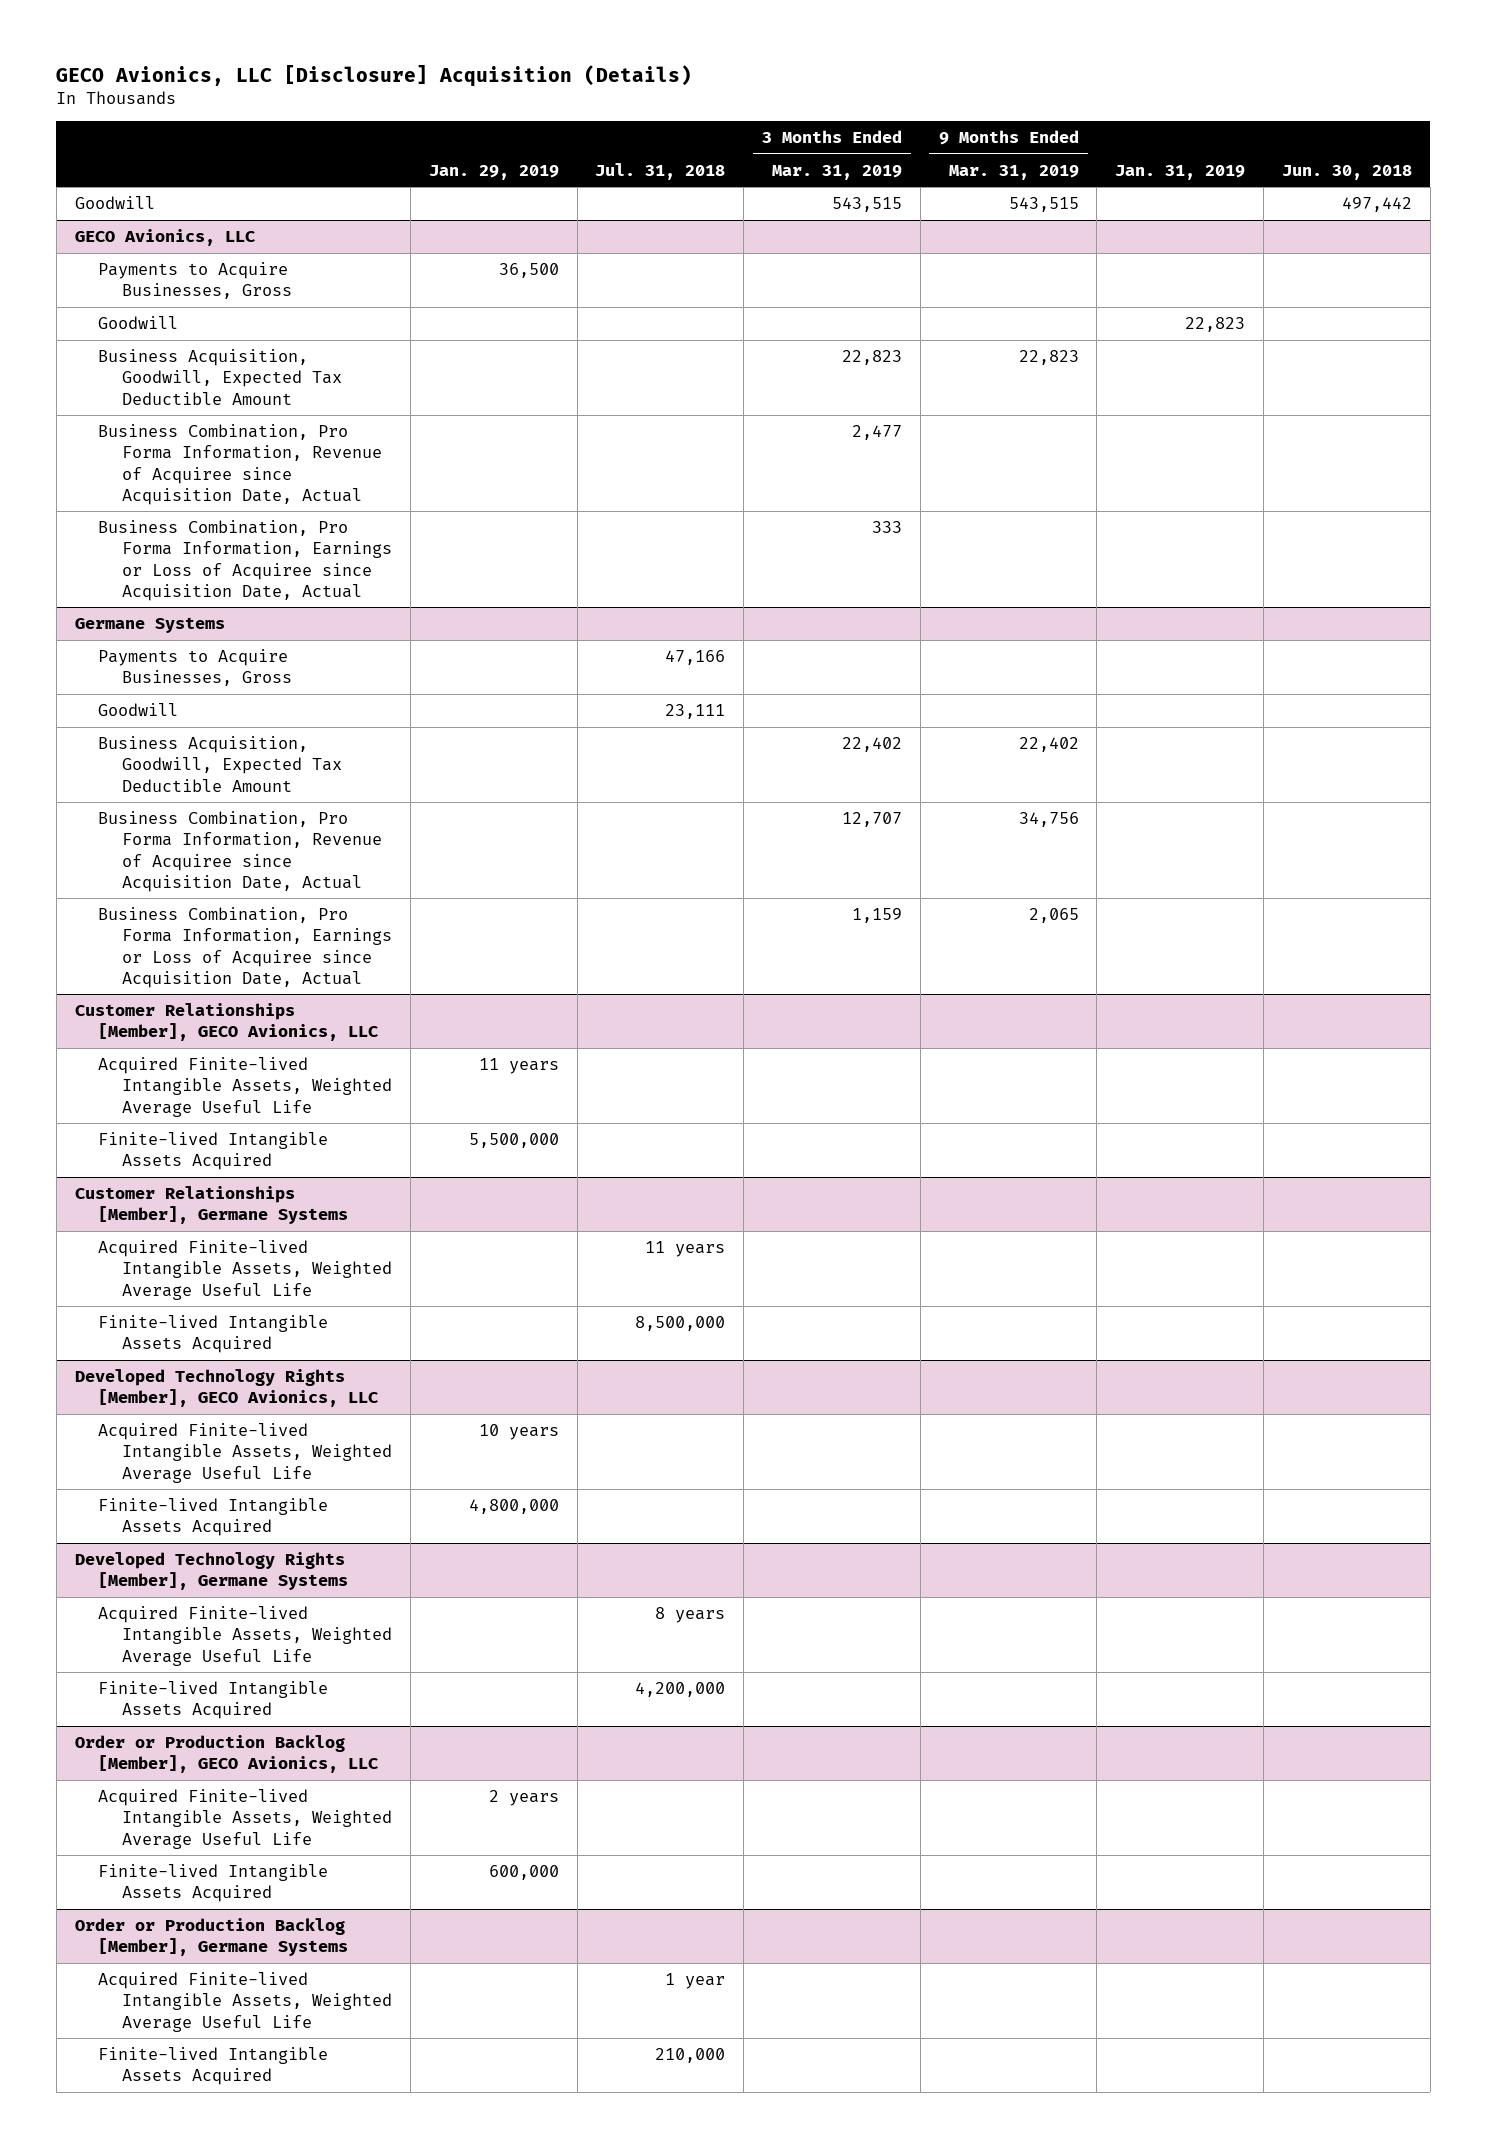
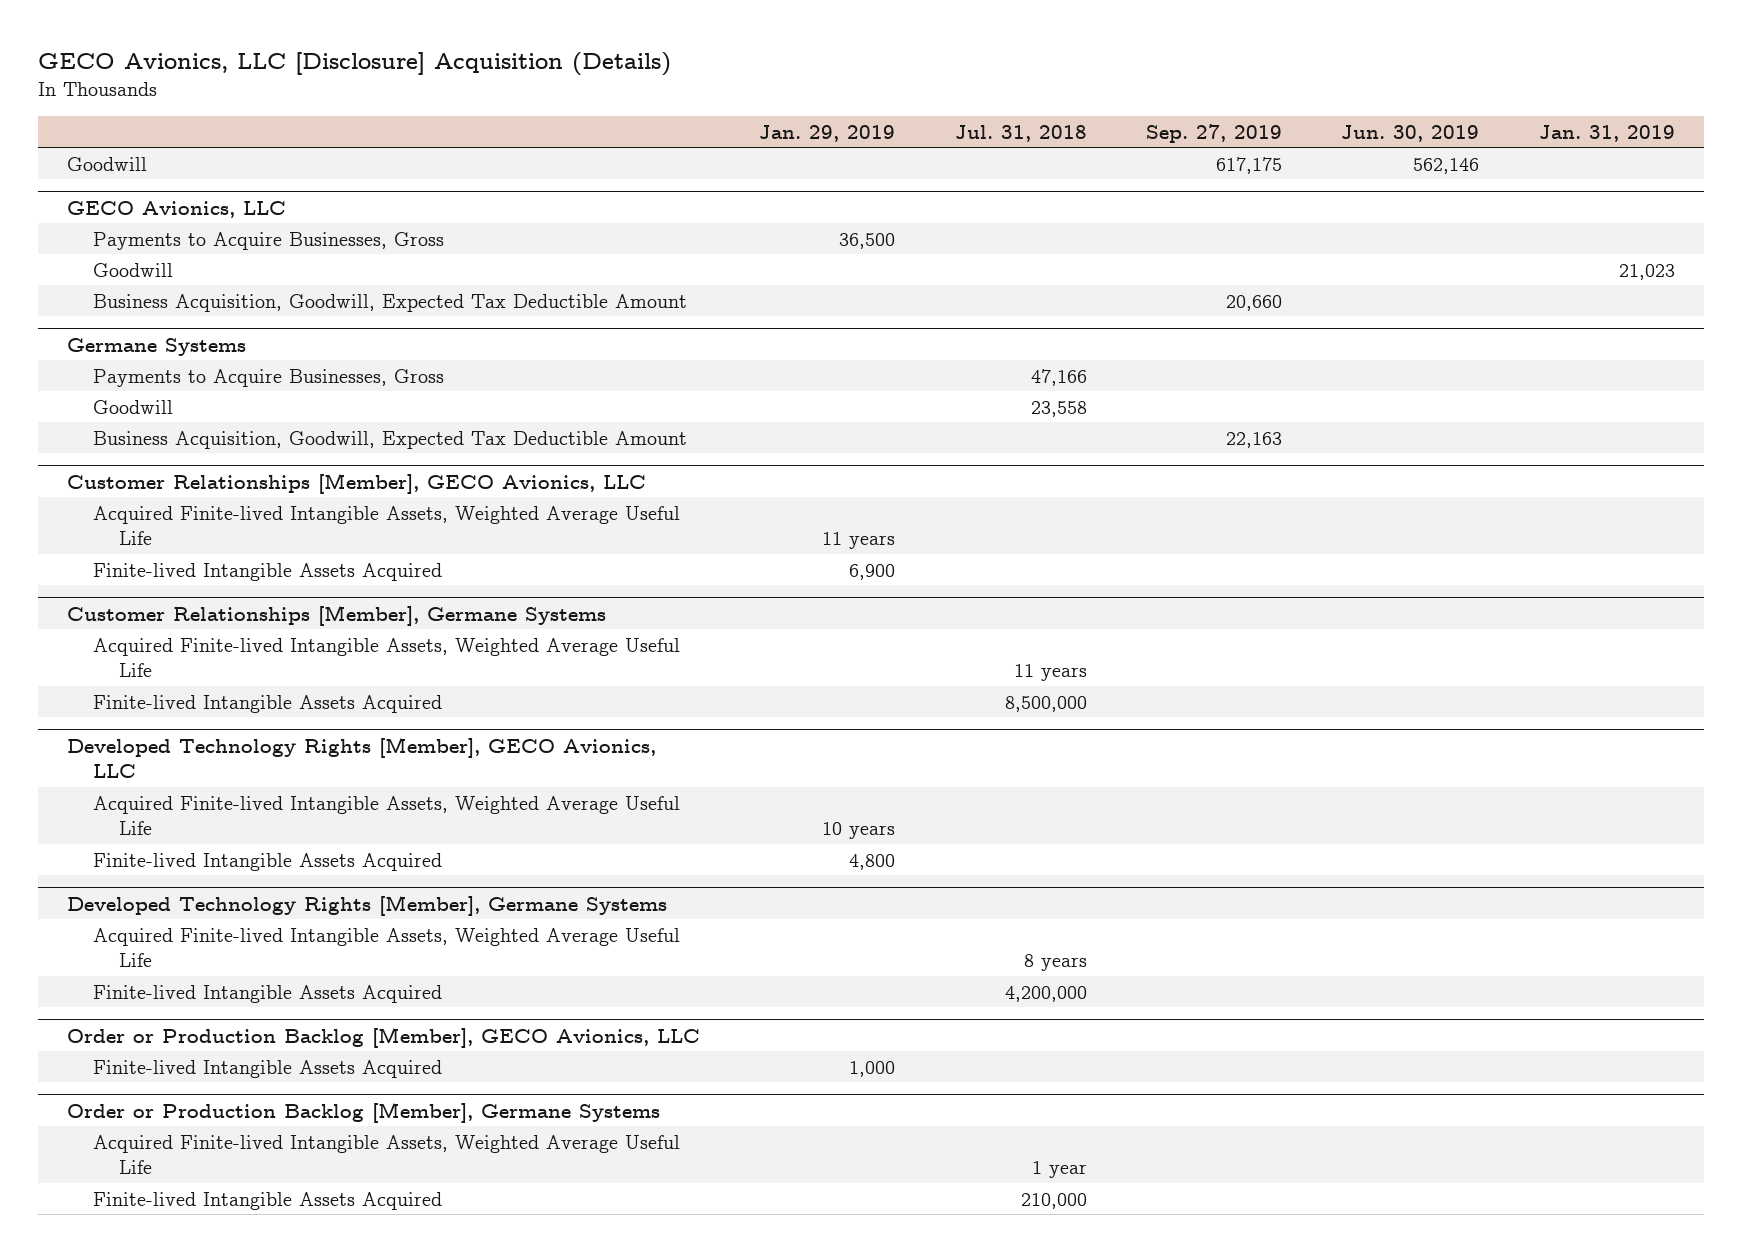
- | Jan. 29, 2019 | Jul. 31, 2018 | 3 Months Ended Mar. 31, 2019 | 9 Months Ended Mar. 31, 2019 | Jan. 31, 2019 | Jun. 30, 2018
+ | Jan. 29, 2019 | Jul. 31, 2018 | Sep. 27, 2019 | Jun. 30, 2019 | Jan. 31, 2019
@ GECO Avionics, LLC
- Goodwill | | | | | 22,823 |
+ Goodwill | | | | | 21,023
- Business Combination, Pro Forma Information, Revenue of Acquiree since Acquisition Date, Actual | | | 2,477 | | |
- Business Combination, Pro Forma Information, Earnings or Loss of Acquiree since Acquisition Date, Actual | | | 333 | | |
@ Germane Systems
- Goodwill | | 23,111 | | | |
+ Goodwill | | 23,558 | | |
- Business Combination, Pro Forma Information, Revenue of Acquiree since Acquisition Date, Actual | | | 12,707 | 34,756 | |
- Business Combination, Pro Forma Information, Earnings or Loss of Acquiree since Acquisition Date, Actual | | | 1,159 | 2,065 | |
@ Customer Relationships [Member], GECO Avionics, LLC
- Finite-lived Intangible Assets Acquired | 5,500,000 | | | | |
+ Finite-lived Intangible Assets Acquired | 6,900 | | | |
@ Developed Technology Rights [Member], GECO Avionics, LLC
- Finite-lived Intangible Assets Acquired | 4,800,000 | | | | |
+ Finite-lived Intangible Assets Acquired | 4,800 | | | |
@ Order or Production Backlog [Member], GECO Avionics, LLC
- Acquired Finite-lived Intangible Assets, Weighted Average Useful Life | 2 years | | | | |
- Finite-lived Intangible Assets Acquired | 600,000 | | | | |
+ Finite-lived Intangible Assets Acquired | 1,000 | | | |

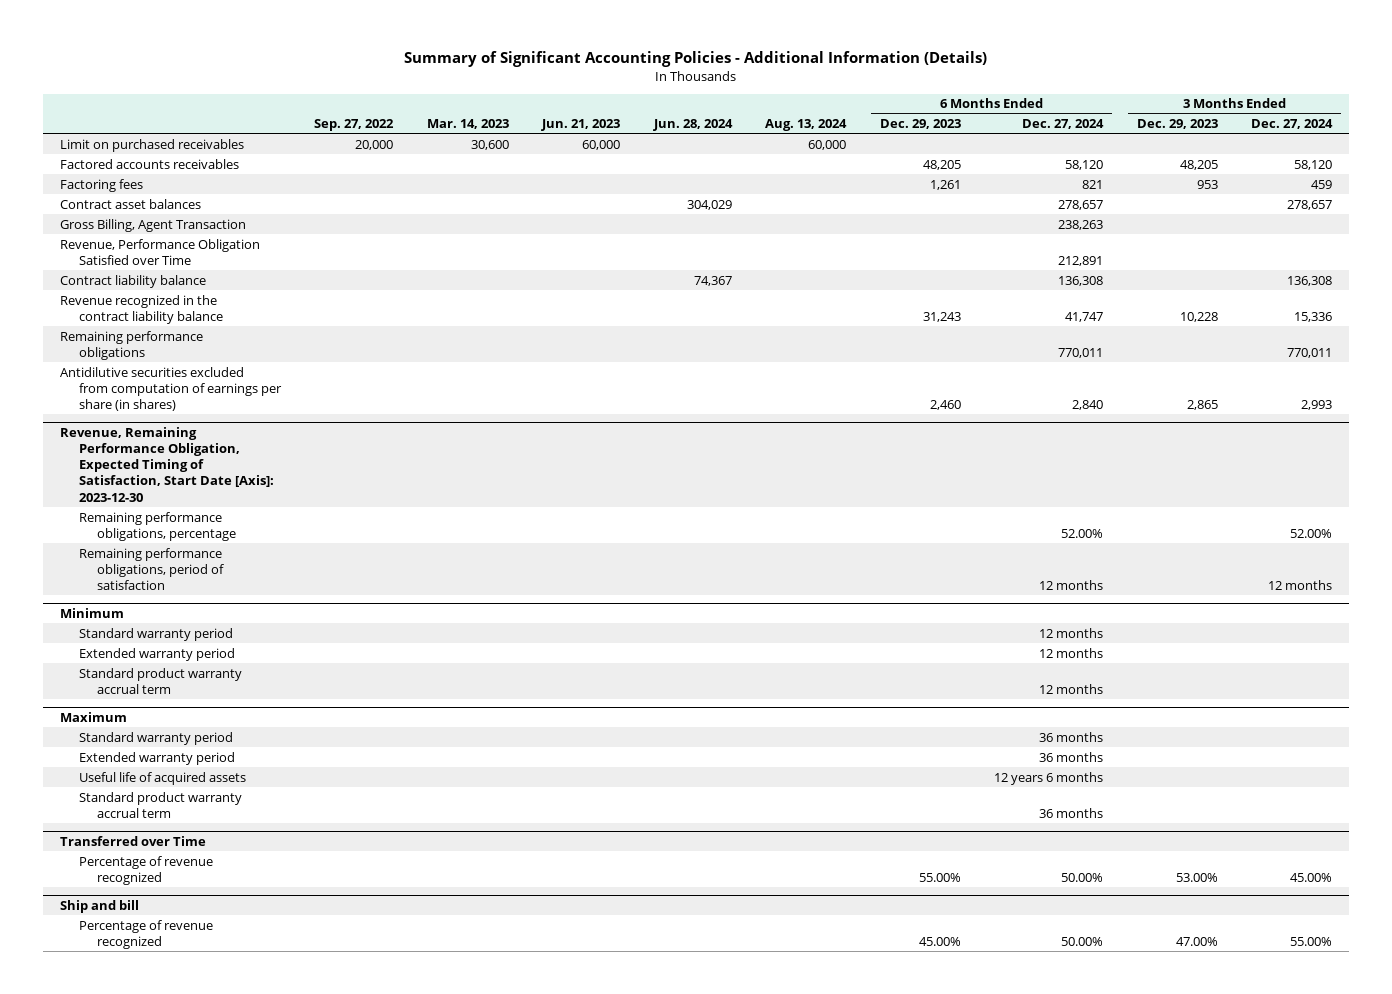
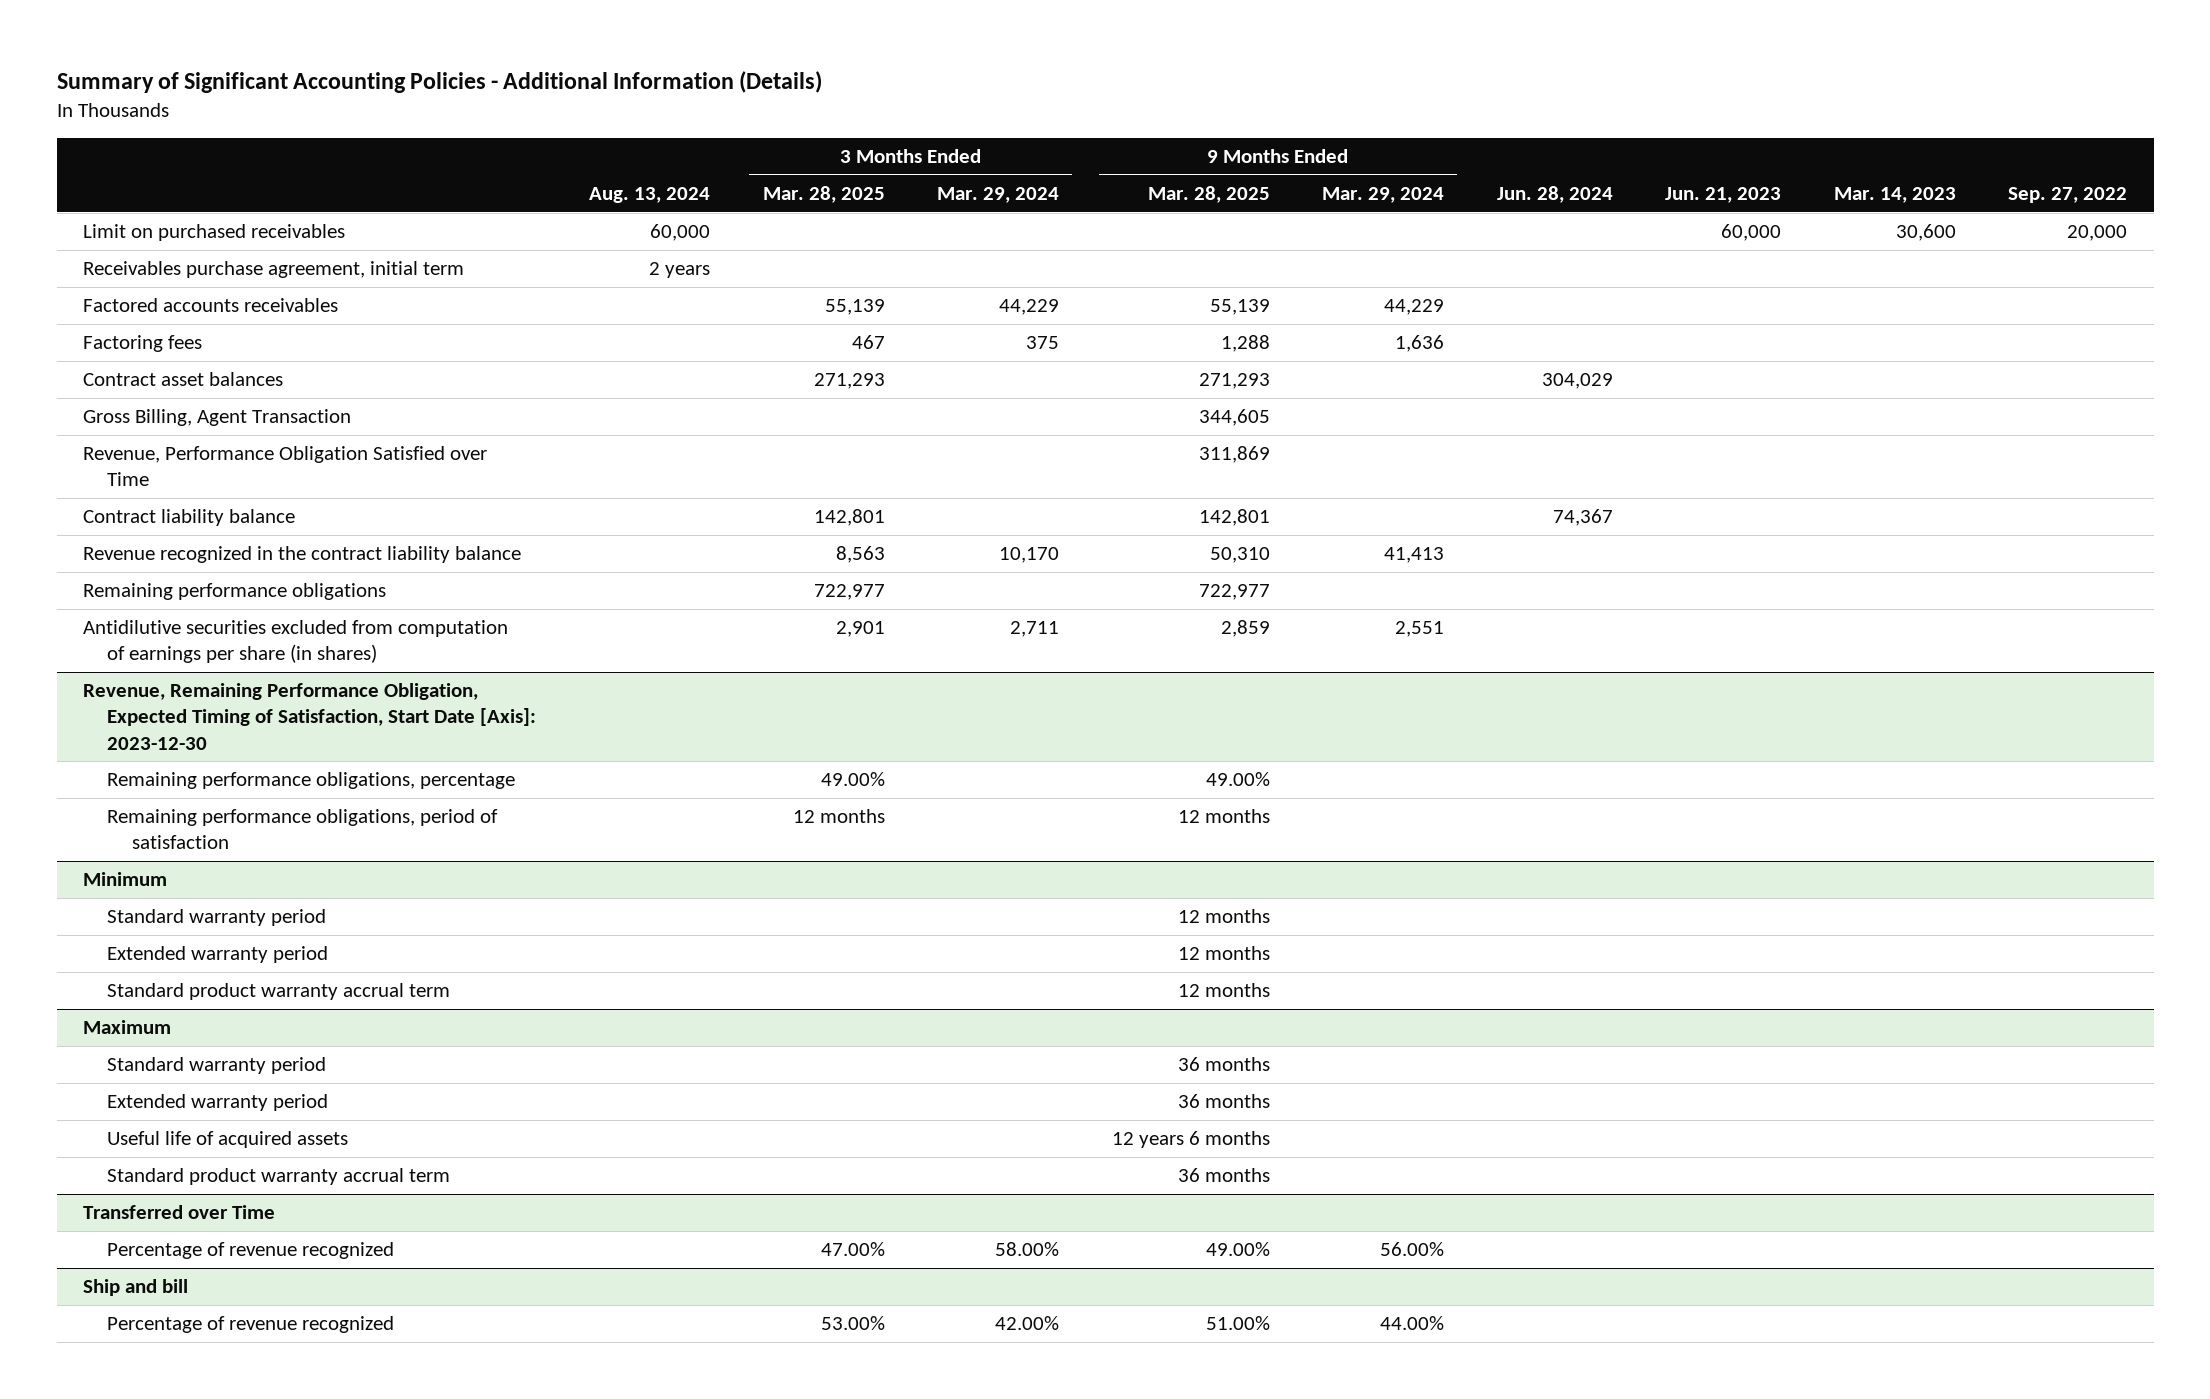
- | Sep. 27, 2022 | Mar. 14, 2023 | Jun. 21, 2023 | Jun. 28, 2024 | Aug. 13, 2024 | 6 Months Ended Dec. 29, 2023 | 6 Months Ended Dec. 27, 2024 | 3 Months Ended Dec. 29, 2023 | 3 Months Ended Dec. 27, 2024
+ | Aug. 13, 2024 | 3 Months Ended Mar. 28, 2025 | 3 Months Ended Mar. 29, 2024 | 9 Months Ended Mar. 28, 2025 | 9 Months Ended Mar. 29, 2024 | Jun. 28, 2024 | Jun. 21, 2023 | Mar. 14, 2023 | Sep. 27, 2022
+ Receivables purchase agreement, initial term | 2 years | | | | | | | |

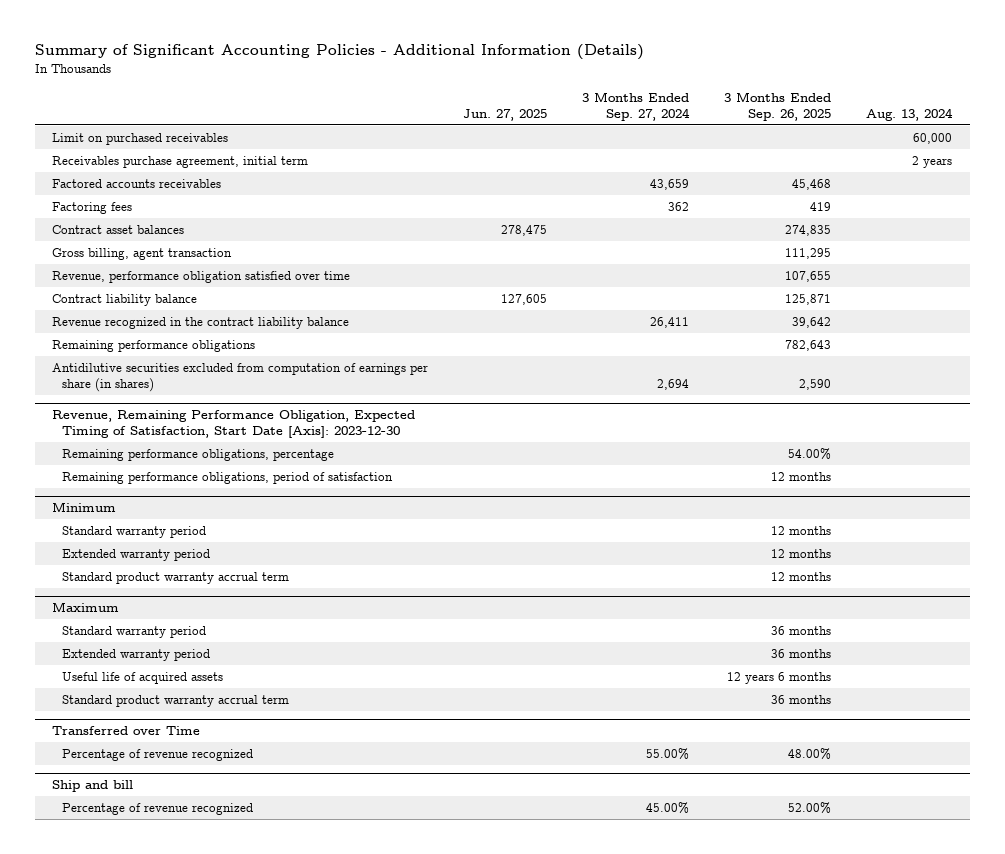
- | Aug. 13, 2024 | 3 Months Ended Mar. 28, 2025 | 3 Months Ended Mar. 29, 2024 | 9 Months Ended Mar. 28, 2025 | 9 Months Ended Mar. 29, 2024 | Jun. 28, 2024 | Jun. 21, 2023 | Mar. 14, 2023 | Sep. 27, 2022
+ | Jun. 27, 2025 | 3 Months Ended Sep. 27, 2024 | 3 Months Ended Sep. 26, 2025 | Aug. 13, 2024
- Gross Billing, Agent Transaction | | | | 344,605 | | | | |
- Revenue, Performance Obligation Satisfied over Time | | | | 311,869 | | | | |
+ Gross billing, agent transaction | | | 111,295 |
+ Revenue, performance obligation satisfied over time | | | 107,655 |

